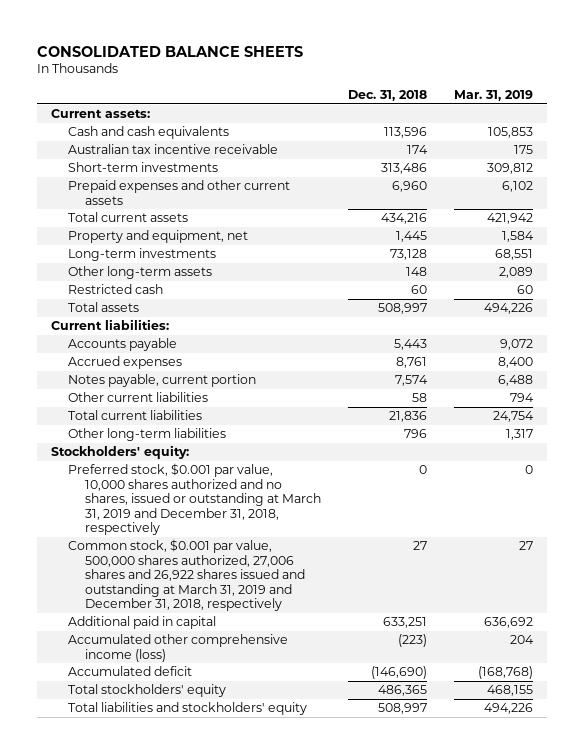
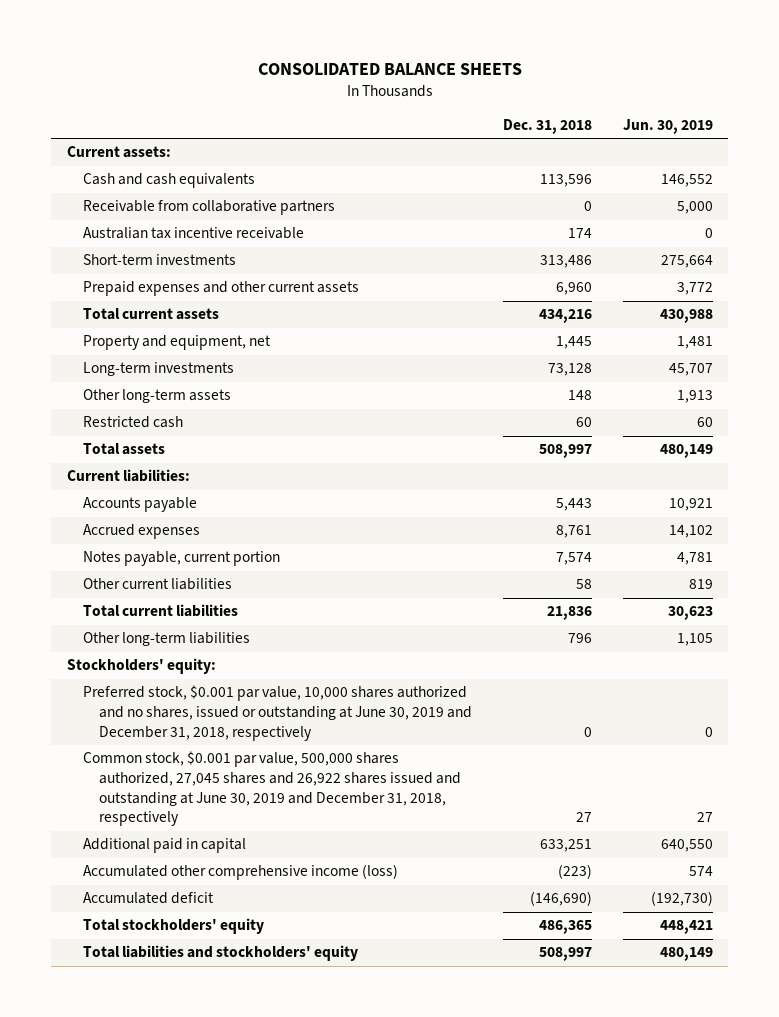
- | Dec. 31, 2018 | Mar. 31, 2019
+ | Dec. 31, 2018 | Jun. 30, 2019
+ Receivable from collaborative partners | 0 | 5,000
- Preferred stock, $0.001 par value, 10,000 shares authorized and no shares, issued or outstanding at March 31, 2019 and December 31, 2018, respectively | 0 | 0
- Common stock, $0.001 par value, 500,000 shares authorized, 27,006 shares and 26,922 shares issued and outstanding at March 31, 2019 and December 31, 2018, respectively | 27 | 27
+ Preferred stock, $0.001 par value, 10,000 shares authorized and no shares, issued or outstanding at June 30, 2019 and December 31, 2018, respectively | 0 | 0
+ Common stock, $0.001 par value, 500,000 shares authorized, 27,045 shares and 26,922 shares issued and outstanding at June 30, 2019 and December 31, 2018, respectively | 27 | 27

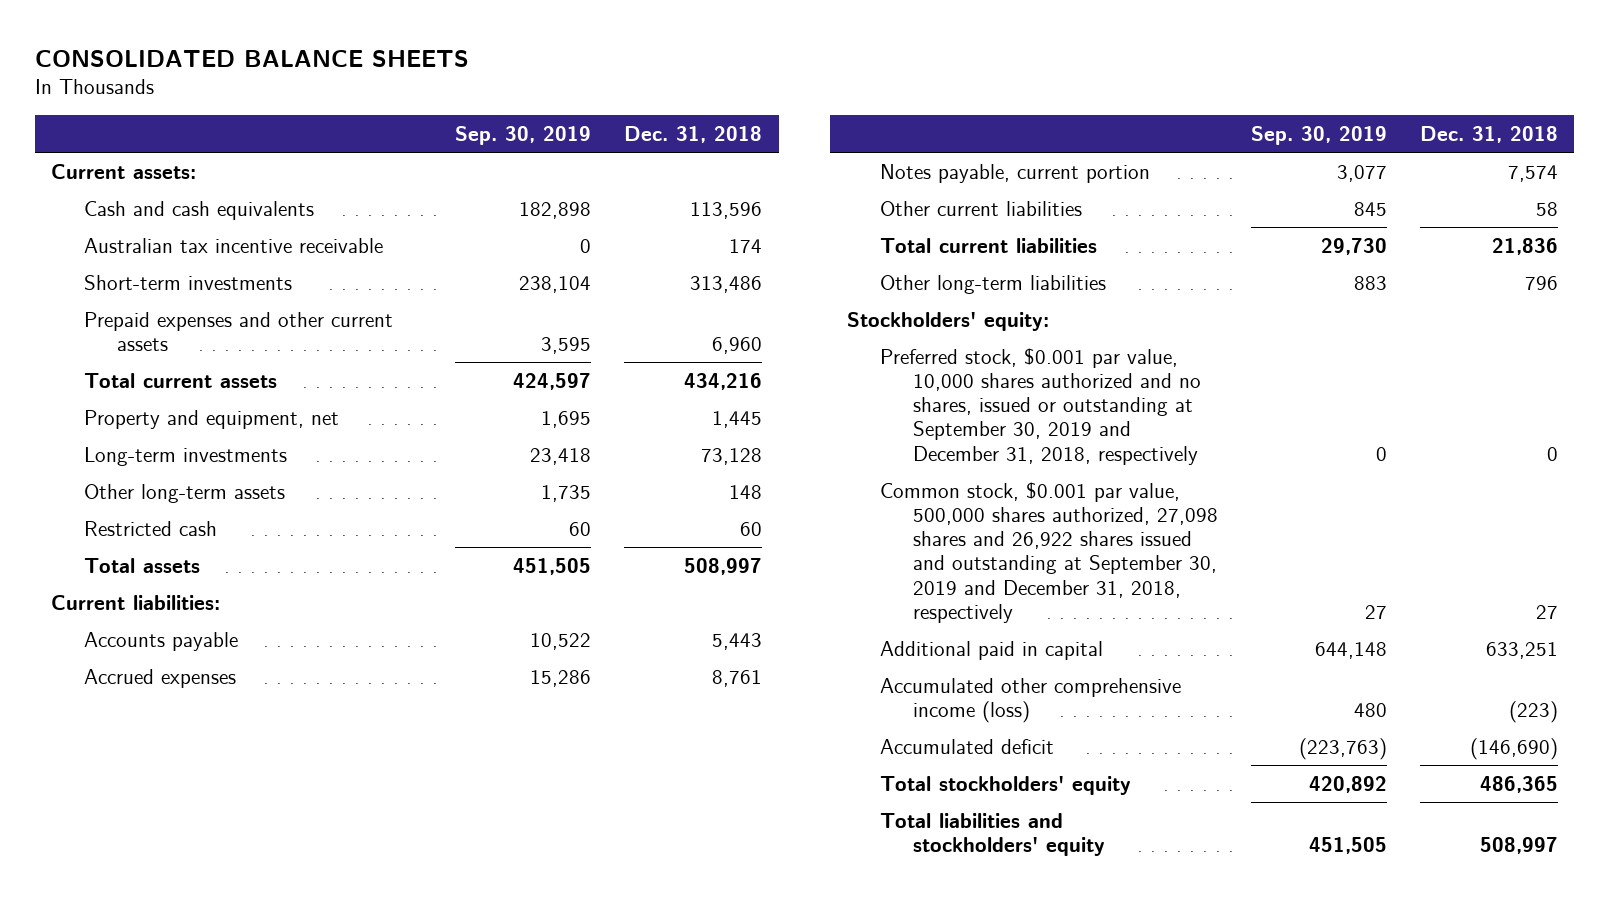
- | Dec. 31, 2018 | Jun. 30, 2019
+ | Sep. 30, 2019 | Dec. 31, 2018
- Receivable from collaborative partners | 0 | 5,000
- Preferred stock, $0.001 par value, 10,000 shares authorized and no shares, issued or outstanding at June 30, 2019 and December 31, 2018, respectively | 0 | 0
- Common stock, $0.001 par value, 500,000 shares authorized, 27,045 shares and 26,922 shares issued and outstanding at June 30, 2019 and December 31, 2018, respectively | 27 | 27
+ Preferred stock, $0.001 par value, 10,000 shares authorized and no shares, issued or outstanding at September 30, 2019 and December 31, 2018, respectively | 0 | 0
+ Common stock, $0.001 par value, 500,000 shares authorized, 27,098 shares and 26,922 shares issued and outstanding at September 30, 2019 and December 31, 2018, respectively | 27 | 27

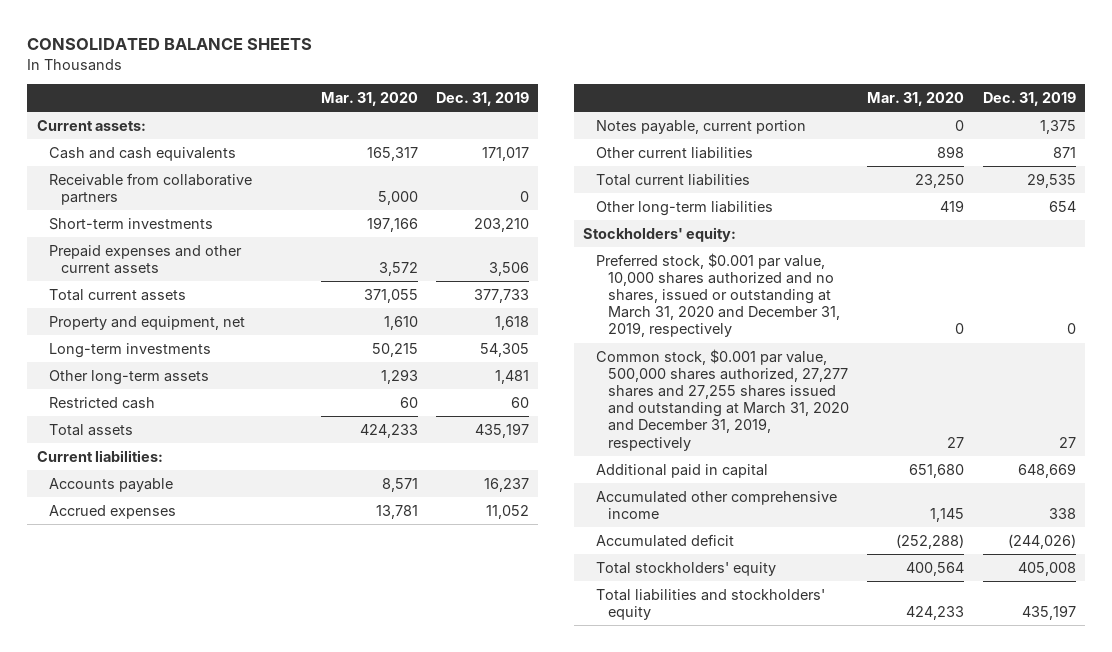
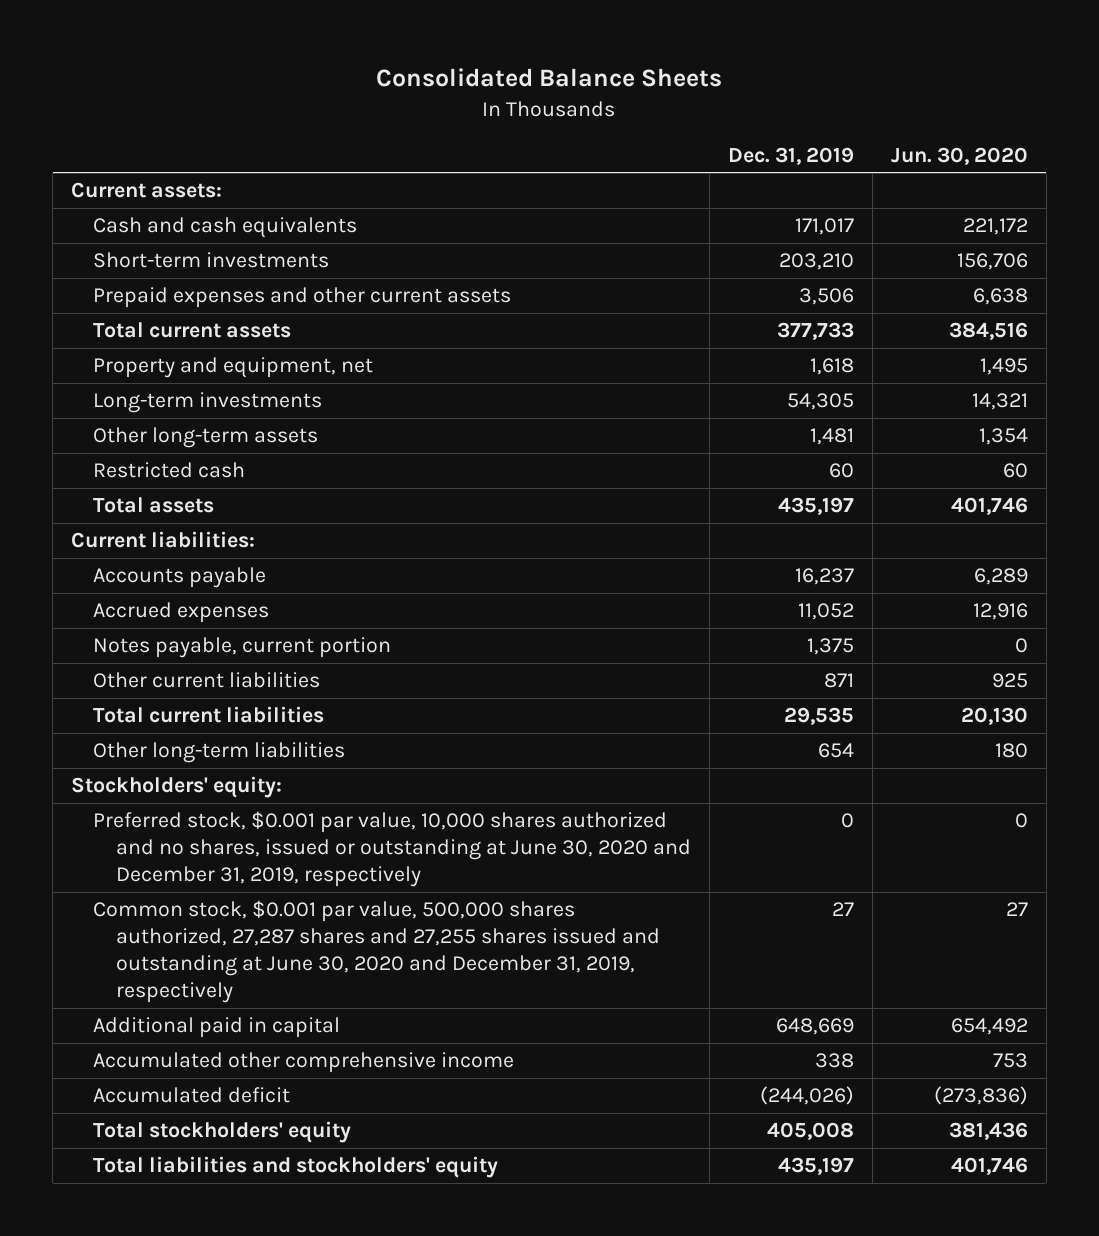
- CONSOLIDATED BALANCE SHEETS
+ Consolidated Balance Sheets
- | Mar. 31, 2020 | Dec. 31, 2019
+ | Dec. 31, 2019 | Jun. 30, 2020
- Receivable from collaborative partners | 5,000 | 0
- Preferred stock, $0.001 par value, 10,000 shares authorized and no shares, issued or outstanding at March 31, 2020 and December 31, 2019, respectively | 0 | 0
- Common stock, $0.001 par value, 500,000 shares authorized, 27,277 shares and 27,255 shares issued and outstanding at March 31, 2020 and December 31, 2019, respectively | 27 | 27
+ Preferred stock, $0.001 par value, 10,000 shares authorized and no shares, issued or outstanding at June 30, 2020 and December 31, 2019, respectively | 0 | 0
+ Common stock, $0.001 par value, 500,000 shares authorized, 27,287 shares and 27,255 shares issued and outstanding at June 30, 2020 and December 31, 2019, respectively | 27 | 27

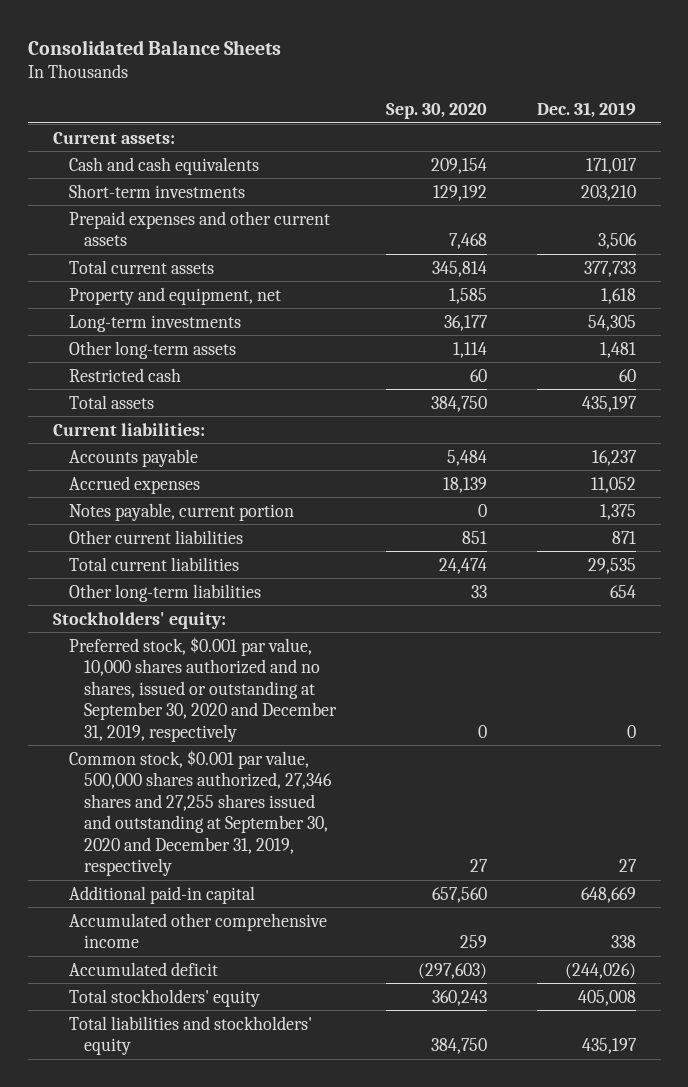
- | Dec. 31, 2019 | Jun. 30, 2020
+ | Sep. 30, 2020 | Dec. 31, 2019
- Preferred stock, $0.001 par value, 10,000 shares authorized and no shares, issued or outstanding at June 30, 2020 and December 31, 2019, respectively | 0 | 0
- Common stock, $0.001 par value, 500,000 shares authorized, 27,287 shares and 27,255 shares issued and outstanding at June 30, 2020 and December 31, 2019, respectively | 27 | 27
- Additional paid in capital | 648,669 | 654,492
+ Preferred stock, $0.001 par value, 10,000 shares authorized and no shares, issued or outstanding at September 30, 2020 and December 31, 2019, respectively | 0 | 0
+ Common stock, $0.001 par value, 500,000 shares authorized, 27,346 shares and 27,255 shares issued and outstanding at September 30, 2020 and December 31, 2019, respectively | 27 | 27
+ Additional paid-in capital | 657,560 | 648,669

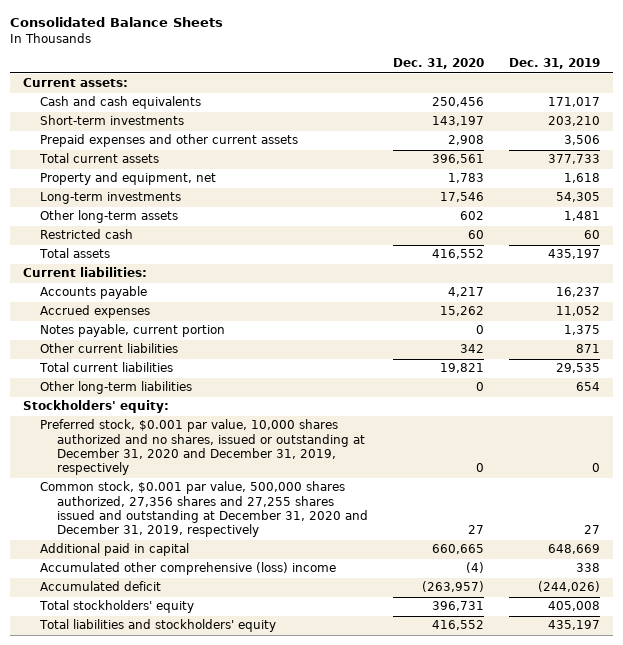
- | Sep. 30, 2020 | Dec. 31, 2019
+ | Dec. 31, 2020 | Dec. 31, 2019
- Preferred stock, $0.001 par value, 10,000 shares authorized and no shares, issued or outstanding at September 30, 2020 and December 31, 2019, respectively | 0 | 0
- Common stock, $0.001 par value, 500,000 shares authorized, 27,346 shares and 27,255 shares issued and outstanding at September 30, 2020 and December 31, 2019, respectively | 27 | 27
- Additional paid-in capital | 657,560 | 648,669
- Accumulated other comprehensive income | 259 | 338
+ Preferred stock, $0.001 par value, 10,000 shares authorized and no shares, issued or outstanding at December 31, 2020 and December 31, 2019, respectively | 0 | 0
+ Common stock, $0.001 par value, 500,000 shares authorized, 27,356 shares and 27,255 shares issued and outstanding at December 31, 2020 and December 31, 2019, respectively | 27 | 27
+ Additional paid in capital | 660,665 | 648,669
+ Accumulated other comprehensive (loss) income | (4) | 338

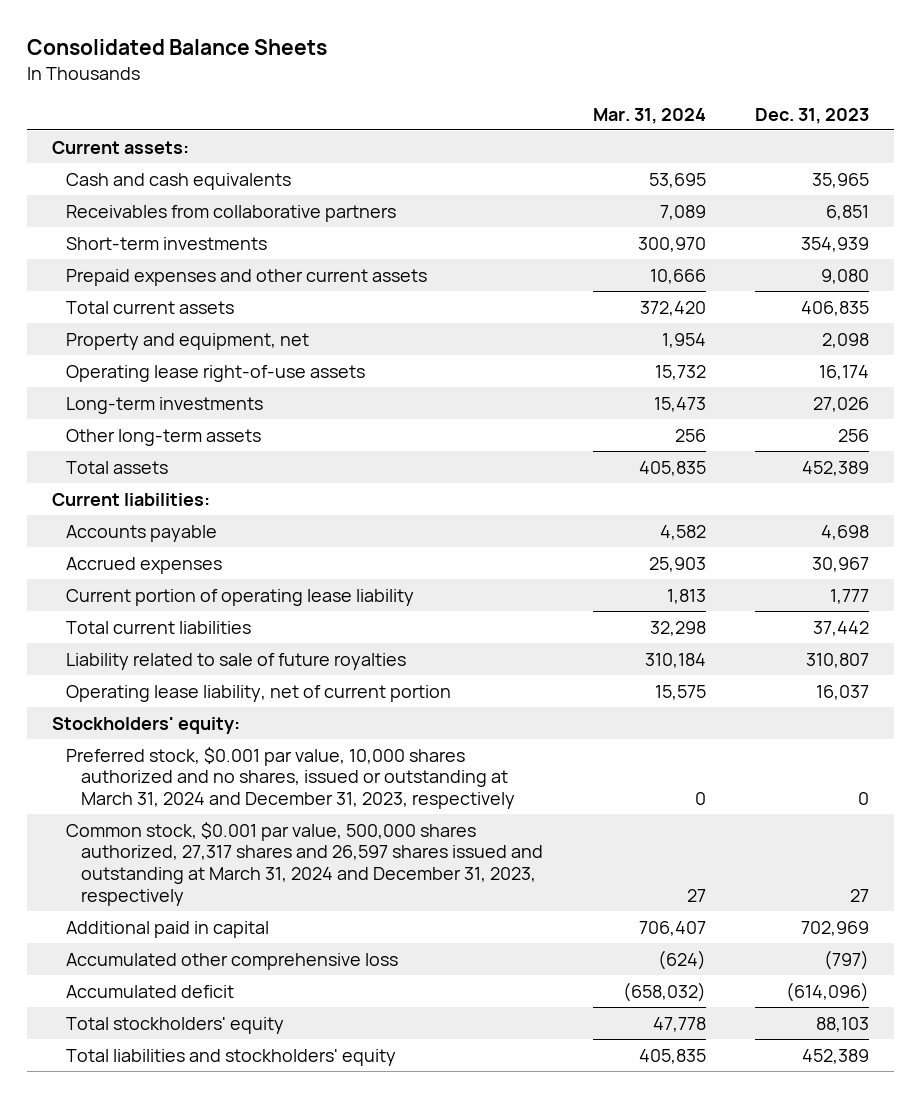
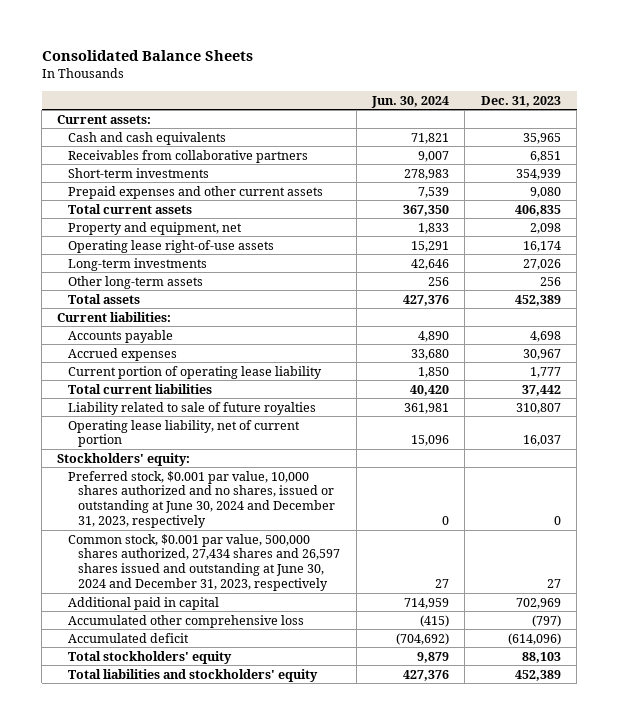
- | Mar. 31, 2024 | Dec. 31, 2023
+ | Jun. 30, 2024 | Dec. 31, 2023
- Preferred stock, $0.001 par value, 10,000 shares authorized and no shares, issued or outstanding at March 31, 2024 and December 31, 2023, respectively | 0 | 0
- Common stock, $0.001 par value, 500,000 shares authorized, 27,317 shares and 26,597 shares issued and outstanding at March 31, 2024 and December 31, 2023, respectively | 27 | 27
+ Preferred stock, $0.001 par value, 10,000 shares authorized and no shares, issued or outstanding at June 30, 2024 and December 31, 2023, respectively | 0 | 0
+ Common stock, $0.001 par value, 500,000 shares authorized, 27,434 shares and 26,597 shares issued and outstanding at June 30, 2024 and December 31, 2023, respectively | 27 | 27

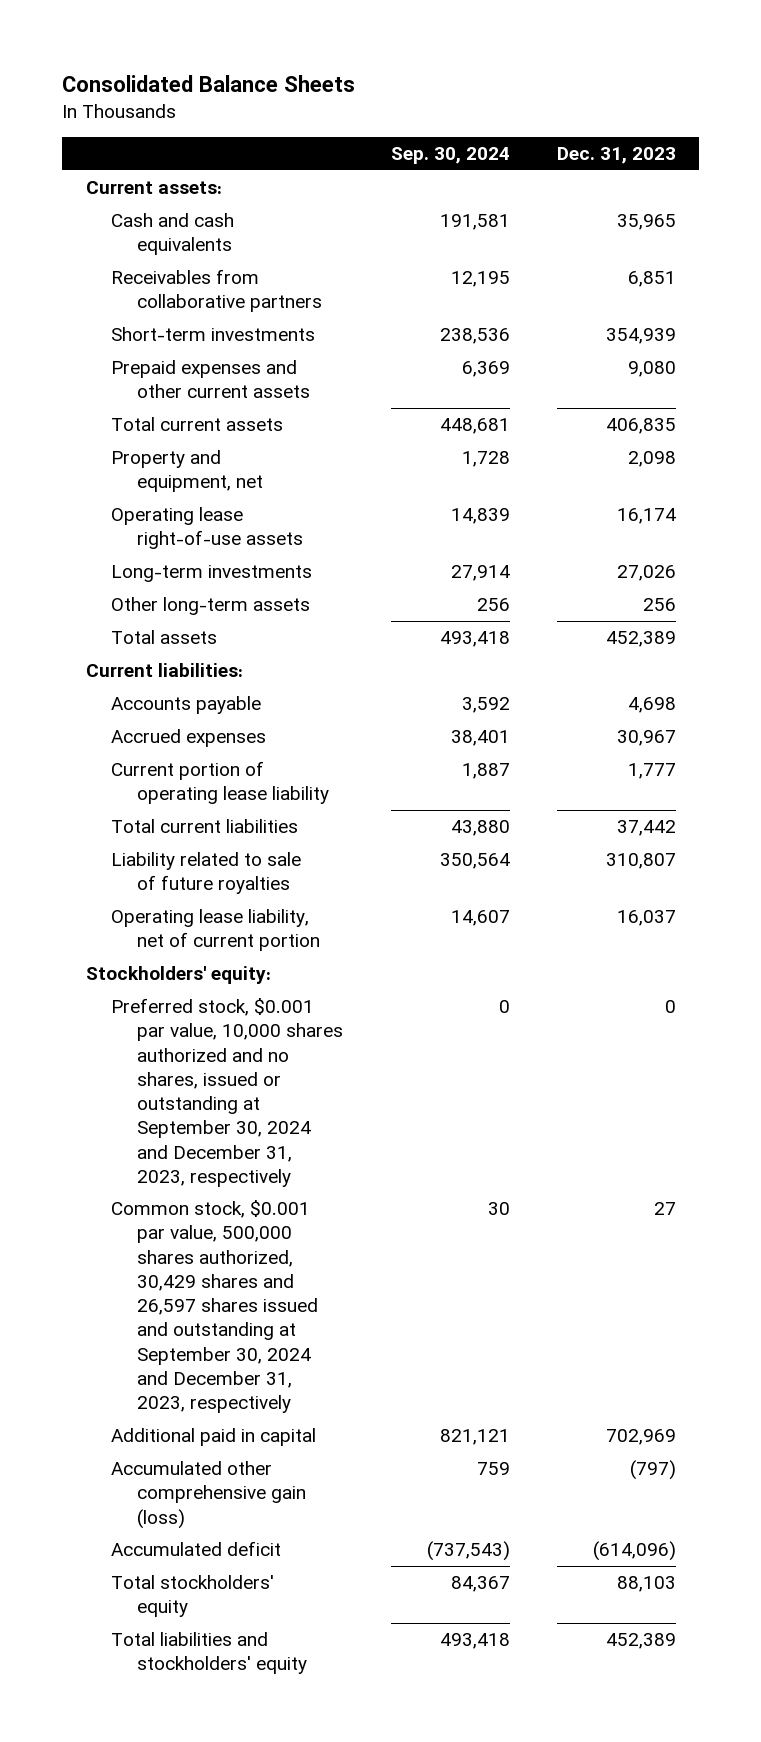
- | Jun. 30, 2024 | Dec. 31, 2023
+ | Sep. 30, 2024 | Dec. 31, 2023
- Preferred stock, $0.001 par value, 10,000 shares authorized and no shares, issued or outstanding at June 30, 2024 and December 31, 2023, respectively | 0 | 0
- Common stock, $0.001 par value, 500,000 shares authorized, 27,434 shares and 26,597 shares issued and outstanding at June 30, 2024 and December 31, 2023, respectively | 27 | 27
+ Preferred stock, $0.001 par value, 10,000 shares authorized and no shares, issued or outstanding at September 30, 2024 and December 31, 2023, respectively | 0 | 0
+ Common stock, $0.001 par value, 500,000 shares authorized, 30,429 shares and 26,597 shares issued and outstanding at September 30, 2024 and December 31, 2023, respectively | 30 | 27
- Accumulated other comprehensive loss | (415) | (797)
+ Accumulated other comprehensive gain (loss) | 759 | (797)

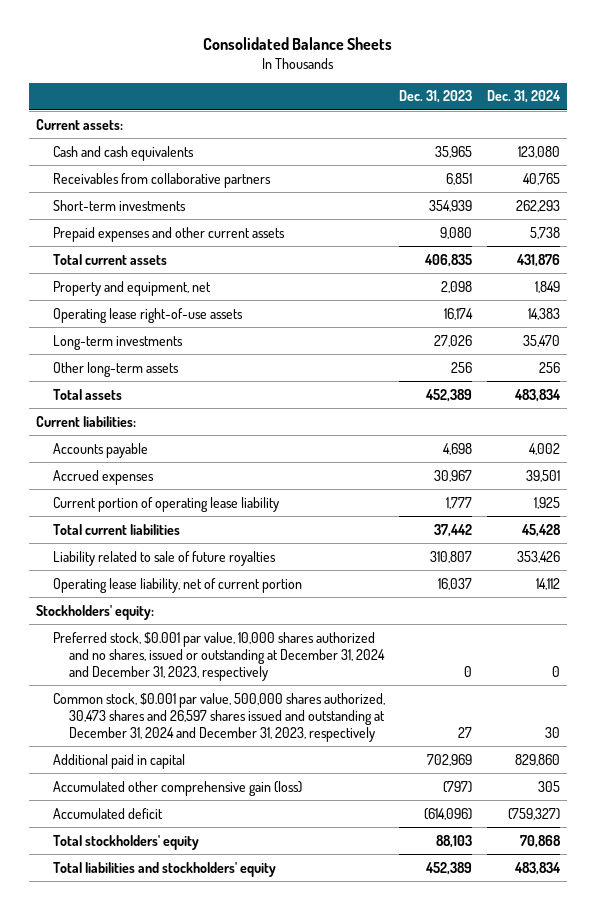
- | Sep. 30, 2024 | Dec. 31, 2023
+ | Dec. 31, 2023 | Dec. 31, 2024
- Preferred stock, $0.001 par value, 10,000 shares authorized and no shares, issued or outstanding at September 30, 2024 and December 31, 2023, respectively | 0 | 0
- Common stock, $0.001 par value, 500,000 shares authorized, 30,429 shares and 26,597 shares issued and outstanding at September 30, 2024 and December 31, 2023, respectively | 30 | 27
+ Preferred stock, $0.001 par value, 10,000 shares authorized and no shares, issued or outstanding at December 31, 2024 and December 31, 2023, respectively | 0 | 0
+ Common stock, $0.001 par value, 500,000 shares authorized, 30,473 shares and 26,597 shares issued and outstanding at December 31, 2024 and December 31, 2023, respectively | 27 | 30

